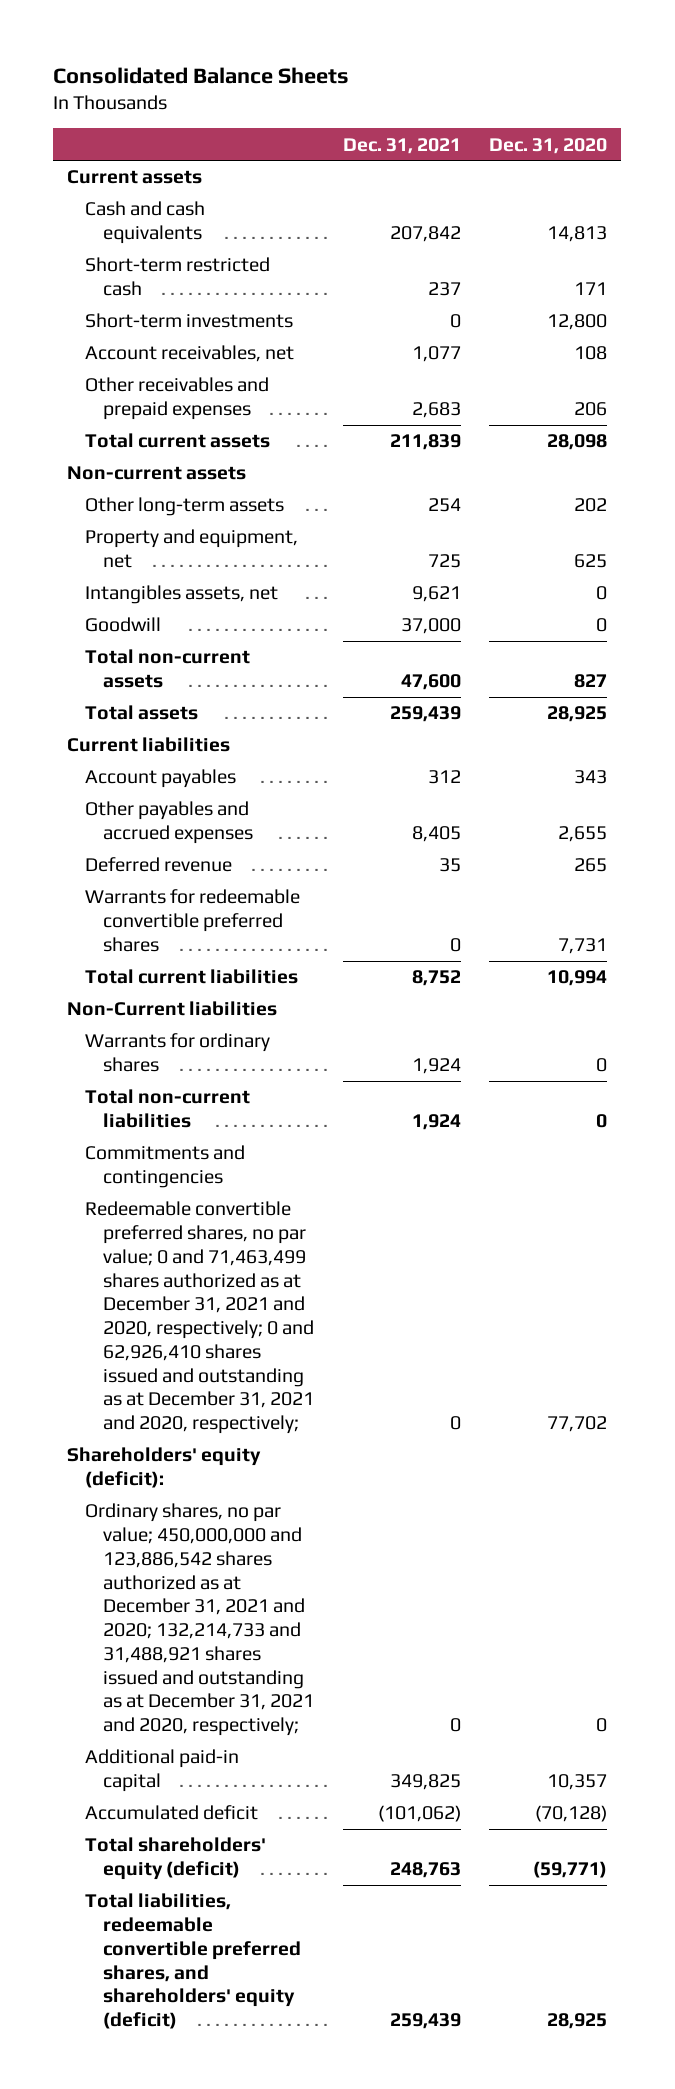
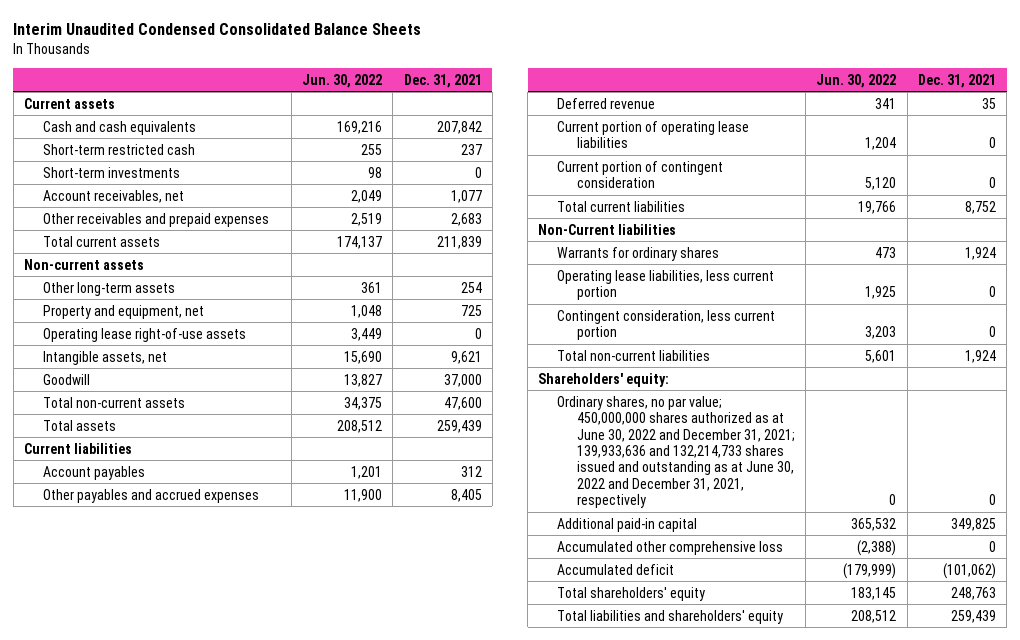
- Consolidated Balance Sheets
+ Interim Unaudited Condensed Consolidated Balance Sheets
- | Dec. 31, 2021 | Dec. 31, 2020
+ | Jun. 30, 2022 | Dec. 31, 2021
- Intangibles assets, net | 9,621 | 0
+ Operating lease right-of-use assets | 3,449 | 0
+ Intangible assets, net | 15,690 | 9,621
- Warrants for redeemable convertible preferred shares | 0 | 7,731
+ Current portion of operating lease liabilities | 1,204 | 0
+ Current portion of contingent consideration | 5,120 | 0
+ Operating lease liabilities, less current portion | 1,925 | 0
+ Contingent consideration, less current portion | 3,203 | 0
- Commitments and contingencies
- Redeemable convertible preferred shares, no par value; 0 and 71,463,499 shares authorized as at December 31, 2021 and 2020, respectively; 0 and 62,926,410 shares issued and outstanding as at December 31, 2021 and 2020, respectively; | 0 | 77,702
- Shareholders' equity (deficit):
- Ordinary shares, no par value; 450,000,000 and 123,886,542 shares authorized as at December 31, 2021 and 2020; 132,214,733 and 31,488,921 shares issued and outstanding as at December 31, 2021 and 2020, respectively; | 0 | 0
+ Shareholders' equity:
+ Ordinary shares, no par value; 450,000,000 shares authorized as at June 30, 2022 and December 31, 2021; 139,933,636 and 132,214,733 shares issued and outstanding as at June 30, 2022 and December 31, 2021, respectively | 0 | 0
+ Accumulated other comprehensive loss | (2,388) | 0
- Total shareholders' equity (deficit) | 248,763 | (59,771)
- Total liabilities, redeemable convertible preferred shares, and shareholders' equity (deficit) | 259,439 | 28,925
+ Total shareholders' equity | 183,145 | 248,763
+ Total liabilities and shareholders' equity | 208,512 | 259,439

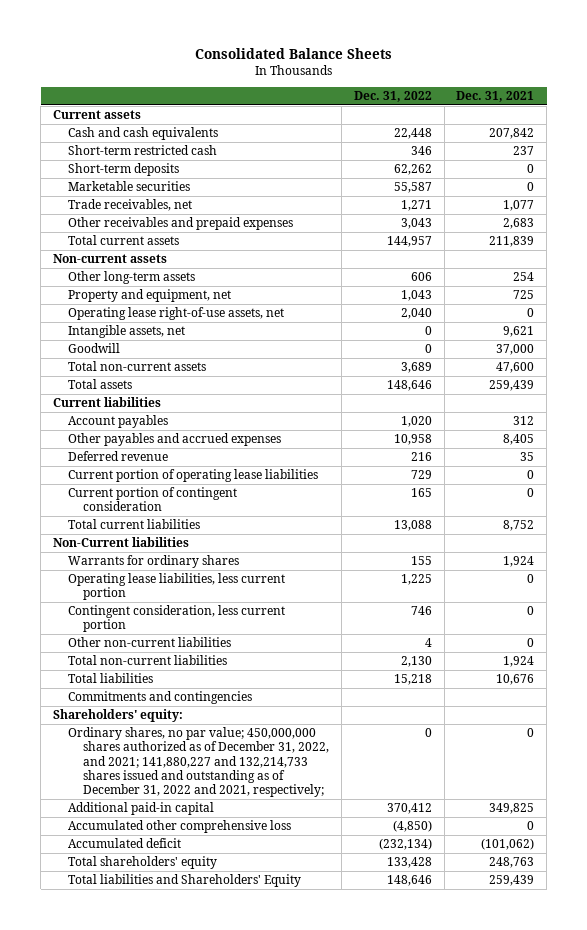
- Interim Unaudited Condensed Consolidated Balance Sheets
+ Consolidated Balance Sheets
- | Jun. 30, 2022 | Dec. 31, 2021
+ | Dec. 31, 2022 | Dec. 31, 2021
- Short-term investments | 98 | 0
- Account receivables, net | 2,049 | 1,077
+ Short-term deposits | 62,262 | 0
+ Marketable securities | 55,587 | 0
+ Trade receivables, net | 1,271 | 1,077
- Operating lease right-of-use assets | 3,449 | 0
+ Operating lease right-of-use assets, net | 2,040 | 0
+ Other non-current liabilities | 4 | 0
+ Total liabilities | 15,218 | 10,676
+ Commitments and contingencies
- Ordinary shares, no par value; 450,000,000 shares authorized as at June 30, 2022 and December 31, 2021; 139,933,636 and 132,214,733 shares issued and outstanding as at June 30, 2022 and December 31, 2021, respectively | 0 | 0
+ Ordinary shares, no par value; 450,000,000 shares authorized as of December 31, 2022, and 2021; 141,880,227 and 132,214,733 shares issued and outstanding as of December 31, 2022 and 2021, respectively; | 0 | 0
- Total liabilities and shareholders' equity | 208,512 | 259,439
+ Total liabilities and Shareholders' Equity | 148,646 | 259,439

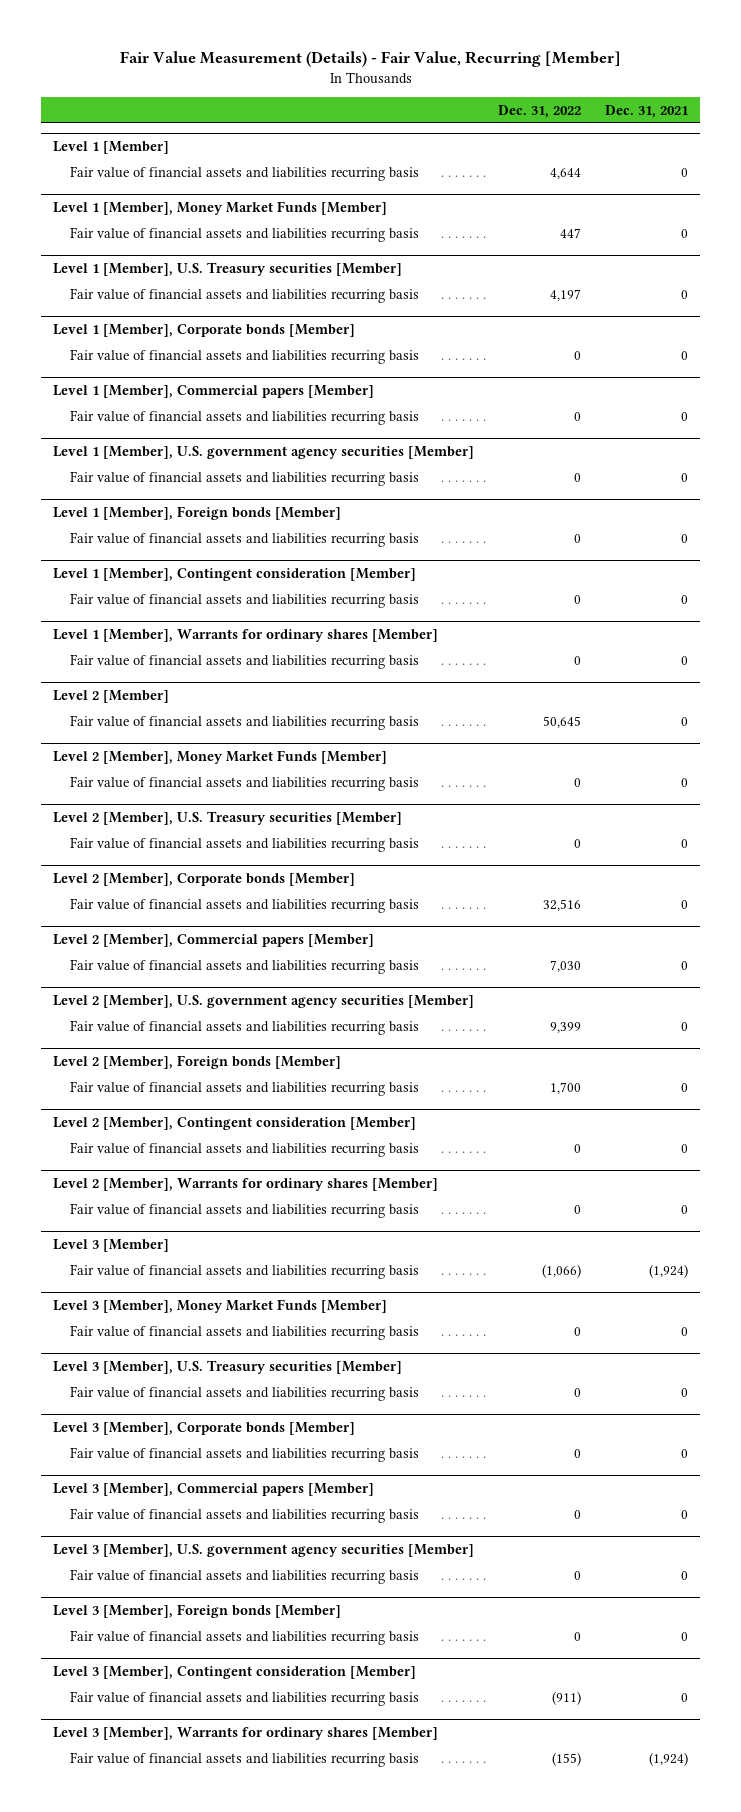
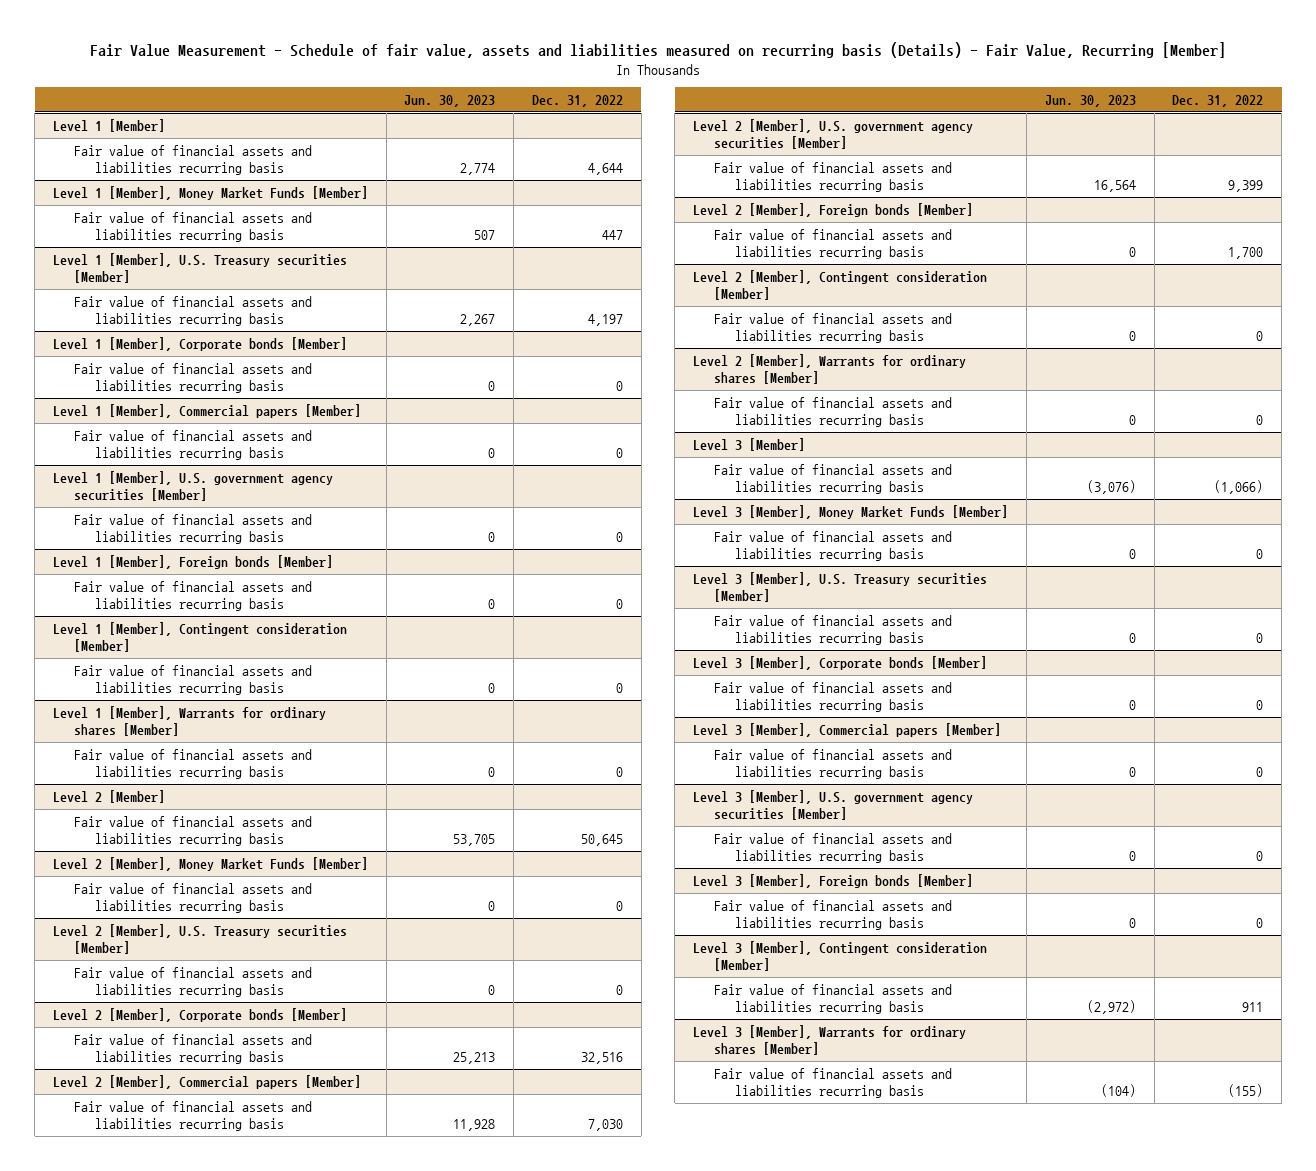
- Fair Value Measurement (Details) - Fair Value, Recurring [Member]
+ Fair Value Measurement - Schedule of fair value, assets and liabilities measured on recurring basis (Details) - Fair Value, Recurring [Member]
- | Dec. 31, 2022 | Dec. 31, 2021
+ | Jun. 30, 2023 | Dec. 31, 2022
@ Level 3 [Member], Contingent consideration [Member]
- Fair value of financial assets and liabilities recurring basis | (911) | 0
+ Fair value of financial assets and liabilities recurring basis | (2,972) | 911

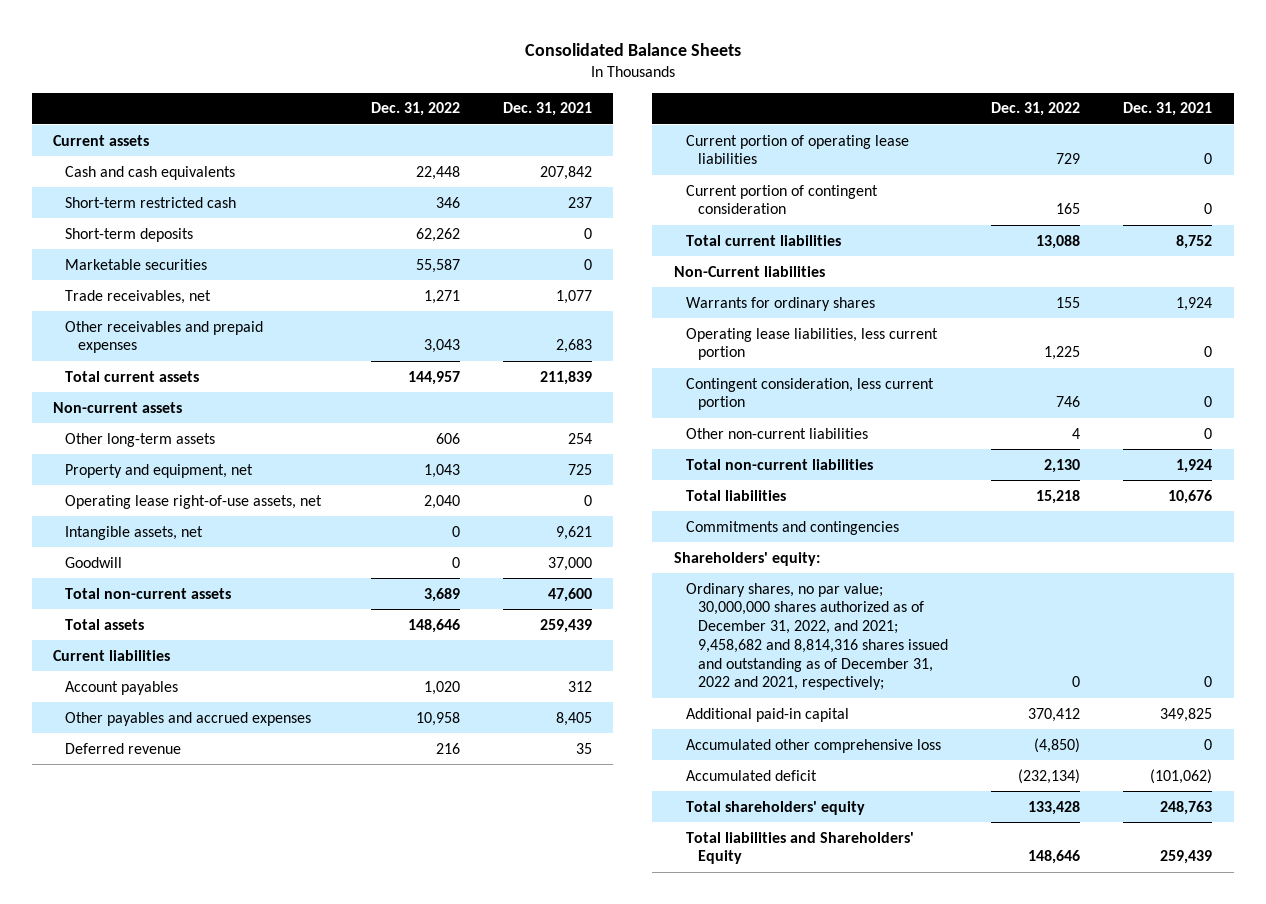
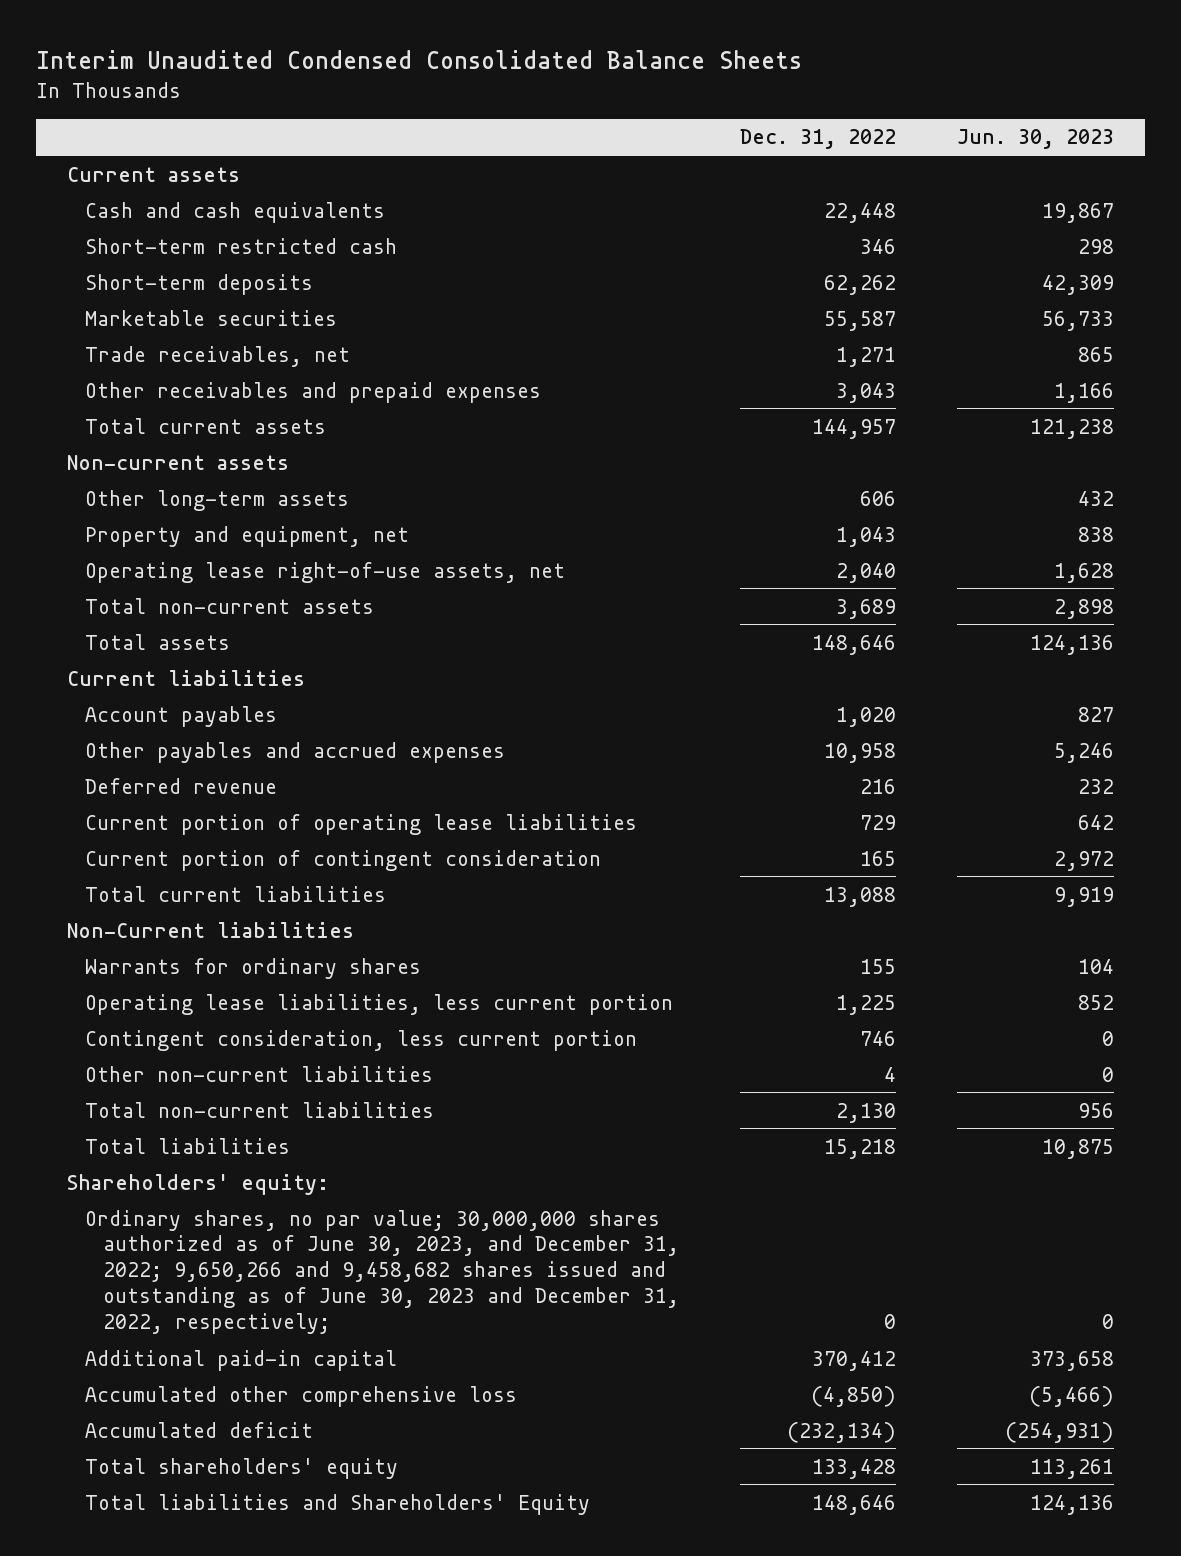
- Consolidated Balance Sheets
+ Interim Unaudited Condensed Consolidated Balance Sheets
- | Dec. 31, 2022 | Dec. 31, 2021
+ | Dec. 31, 2022 | Jun. 30, 2023
- Intangible assets, net | 0 | 9,621
- Goodwill | 0 | 37,000
- Commitments and contingencies
- Ordinary shares, no par value; 30,000,000 shares authorized as of December 31, 2022, and 2021; 9,458,682 and 8,814,316 shares issued and outstanding as of December 31, 2022 and 2021, respectively; | 0 | 0
+ Ordinary shares, no par value; 30,000,000 shares authorized as of June 30, 2023, and December 31, 2022; 9,650,266 and 9,458,682 shares issued and outstanding as of June 30, 2023 and December 31, 2022, respectively; | 0 | 0

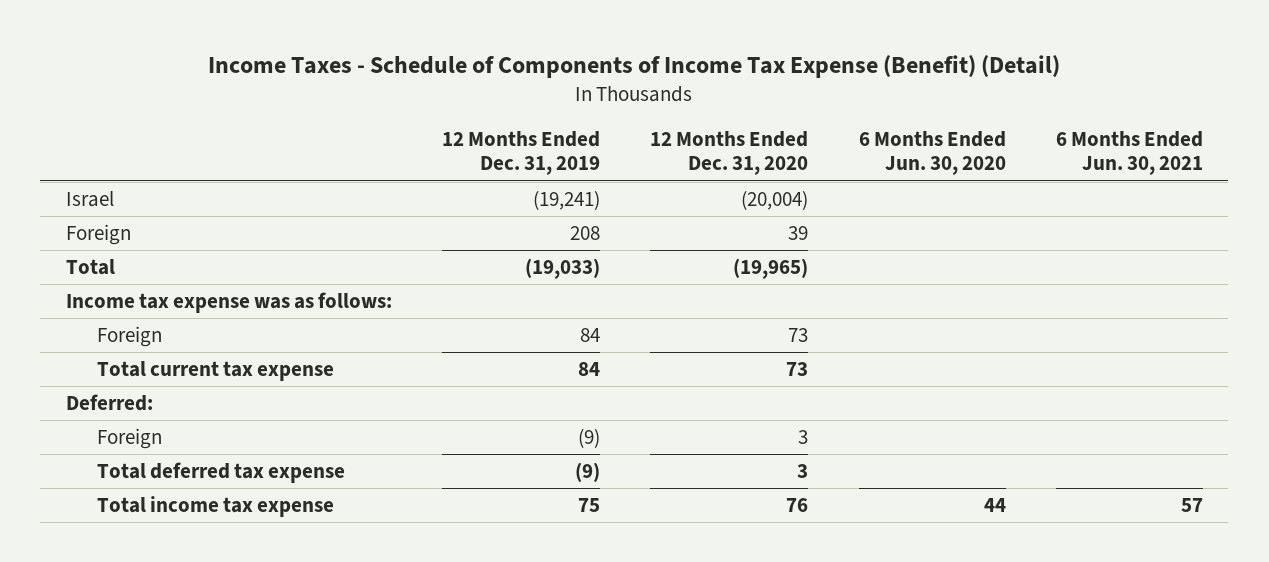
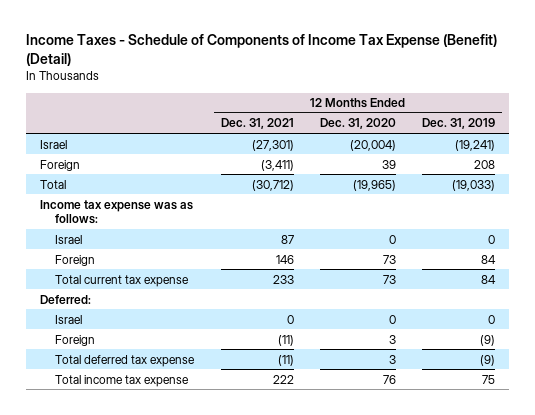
- | 12 Months Ended Dec. 31, 2019 | 12 Months Ended Dec. 31, 2020 | 6 Months Ended Jun. 30, 2020 | 6 Months Ended Jun. 30, 2021
+ | 12 Months Ended Dec. 31, 2021 | 12 Months Ended Dec. 31, 2020 | 12 Months Ended Dec. 31, 2019
+ Israel | 87 | 0 | 0
+ Israel | 0 | 0 | 0

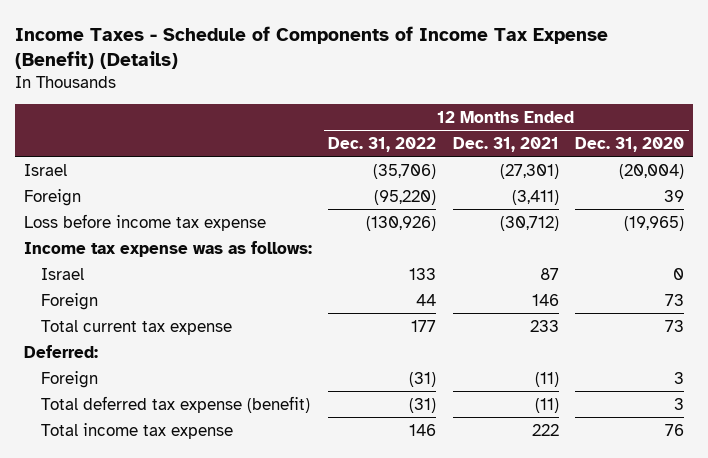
- Income Taxes - Schedule of Components of Income Tax Expense (Benefit) (Detail)
+ Income Taxes - Schedule of Components of Income Tax Expense (Benefit) (Details)
- | 12 Months Ended Dec. 31, 2021 | 12 Months Ended Dec. 31, 2020 | 12 Months Ended Dec. 31, 2019
+ | 12 Months Ended Dec. 31, 2022 | 12 Months Ended Dec. 31, 2021 | 12 Months Ended Dec. 31, 2020
- Total | (30,712) | (19,965) | (19,033)
+ Loss before income tax expense | (130,926) | (30,712) | (19,965)
- Israel | 0 | 0 | 0
- Total deferred tax expense | (11) | 3 | (9)
+ Total deferred tax expense (benefit) | (31) | (11) | 3

